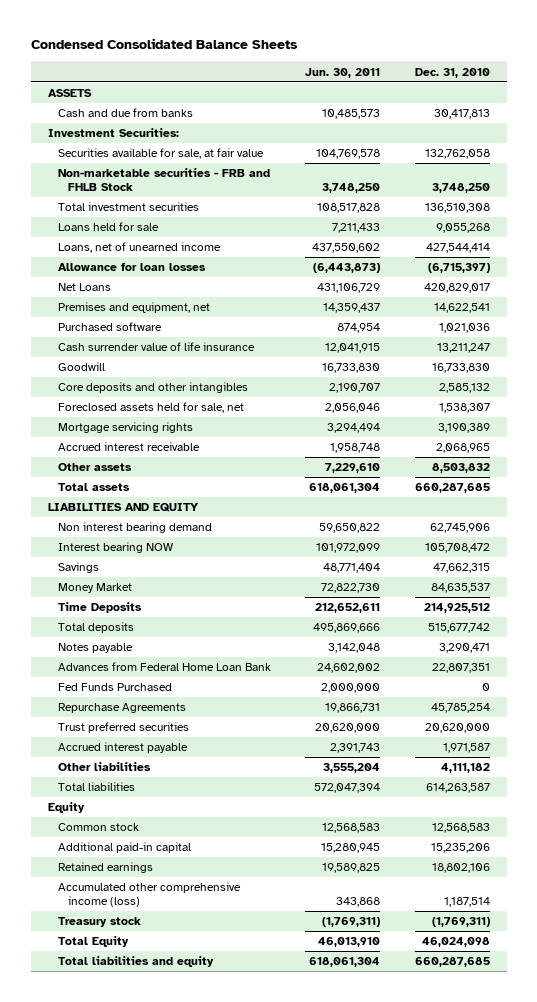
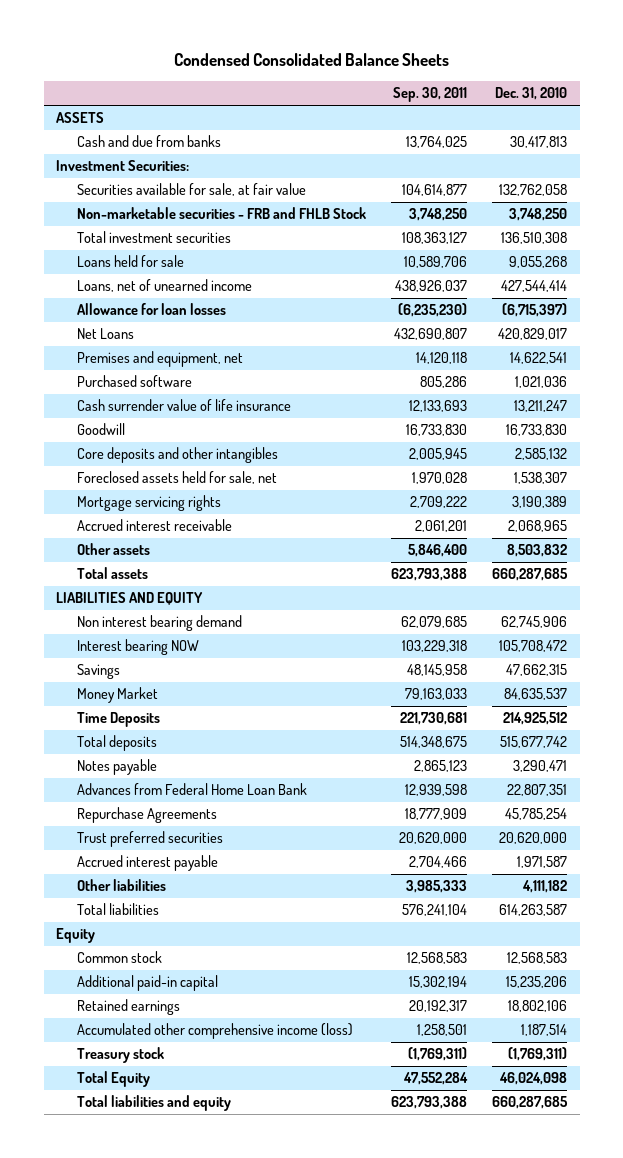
- | Jun. 30, 2011 | Dec. 31, 2010
+ | Sep. 30, 2011 | Dec. 31, 2010
- Fed Funds Purchased | 2,000,000 | 0

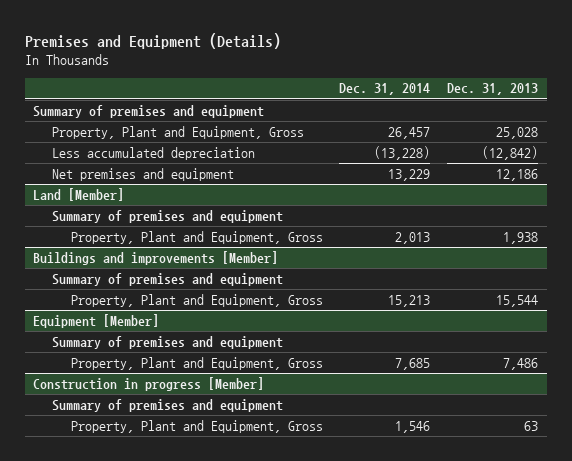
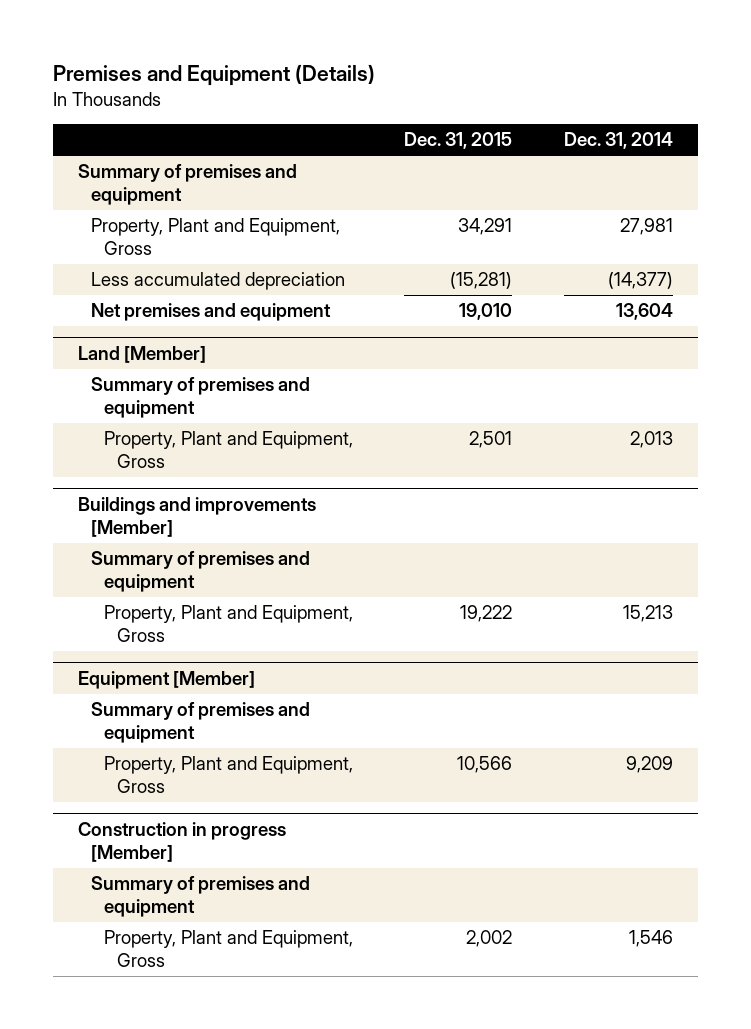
- | Dec. 31, 2014 | Dec. 31, 2013
+ | Dec. 31, 2015 | Dec. 31, 2014
- Property, Plant and Equipment, Gross | 26,457 | 25,028
- Less accumulated depreciation | (13,228) | (12,842)
- Net premises and equipment | 13,229 | 12,186
+ Property, Plant and Equipment, Gross | 34,291 | 27,981
+ Less accumulated depreciation | (15,281) | (14,377)
+ Net premises and equipment | 19,010 | 13,604
@ Equipment [Member]
- Property, Plant and Equipment, Gross | 7,685 | 7,486
+ Property, Plant and Equipment, Gross | 10,566 | 9,209

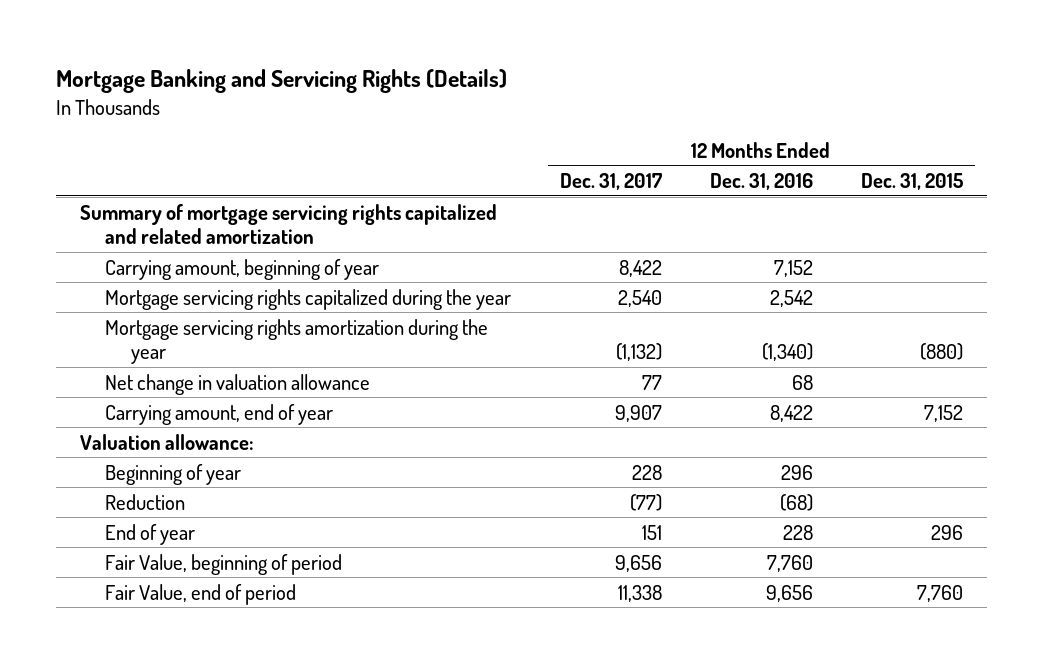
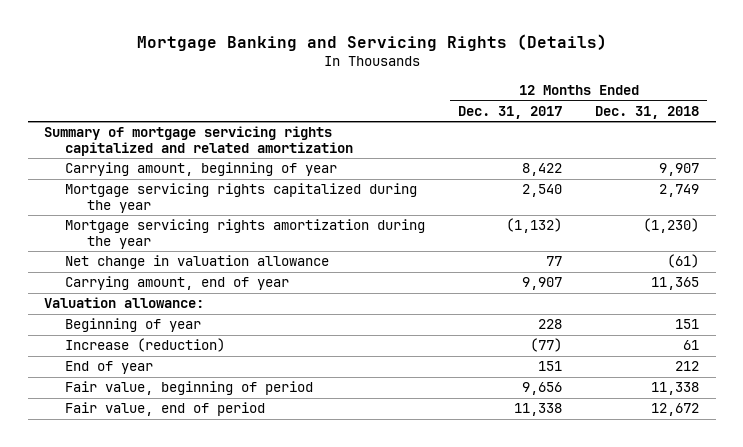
- | 12 Months Ended Dec. 31, 2017 | 12 Months Ended Dec. 31, 2016 | 12 Months Ended Dec. 31, 2015
+ | 12 Months Ended Dec. 31, 2017 | 12 Months Ended Dec. 31, 2018
- Reduction | (77) | (68) |
+ Increase (reduction) | (77) | 61
- Fair Value, beginning of period | 9,656 | 7,760 |
- Fair Value, end of period | 11,338 | 9,656 | 7,760
+ Fair value, beginning of period | 9,656 | 11,338
+ Fair value, end of period | 11,338 | 12,672

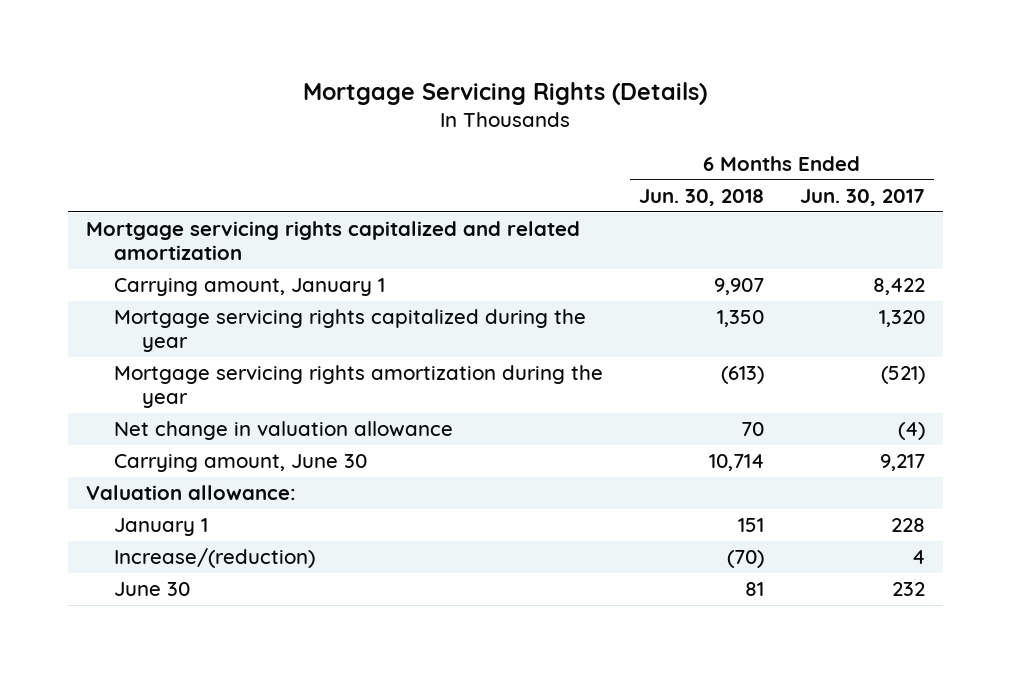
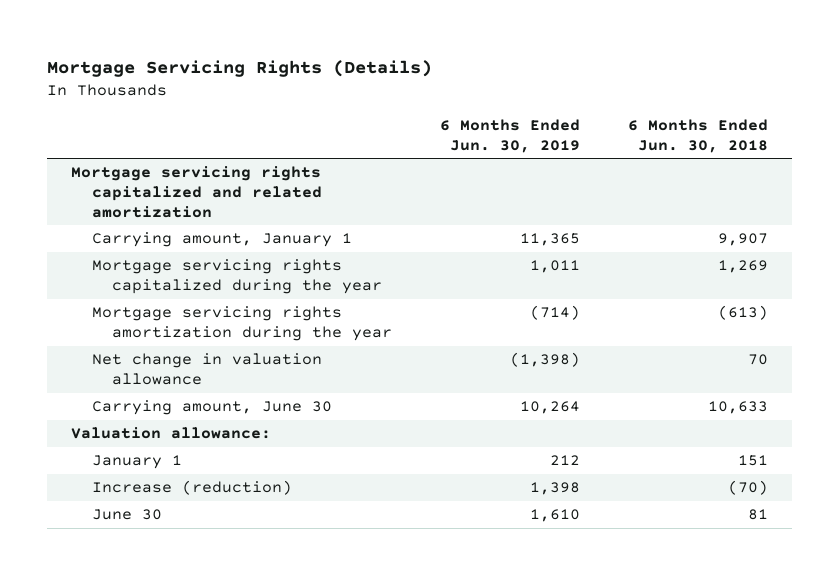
- | 6 Months Ended Jun. 30, 2018 | 6 Months Ended Jun. 30, 2017
+ | 6 Months Ended Jun. 30, 2019 | 6 Months Ended Jun. 30, 2018
- Mortgage servicing rights capitalized during the year | 1,350 | 1,320
+ Mortgage servicing rights capitalized during the year | 1,011 | 1,269
- Carrying amount, June 30 | 10,714 | 9,217
+ Carrying amount, June 30 | 10,264 | 10,633
- Increase/(reduction) | (70) | 4
+ Increase (reduction) | 1,398 | (70)

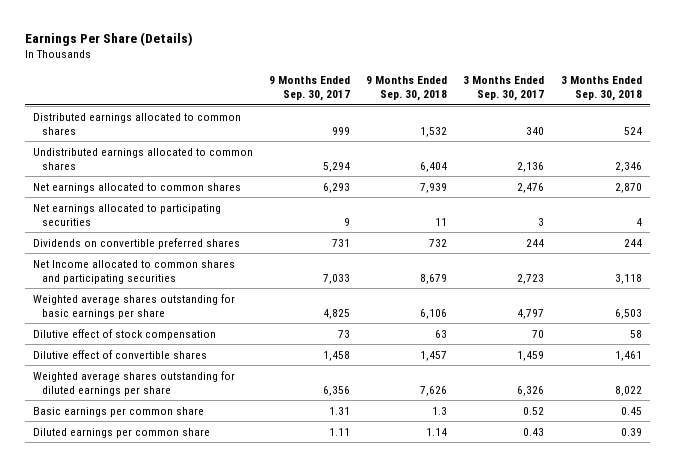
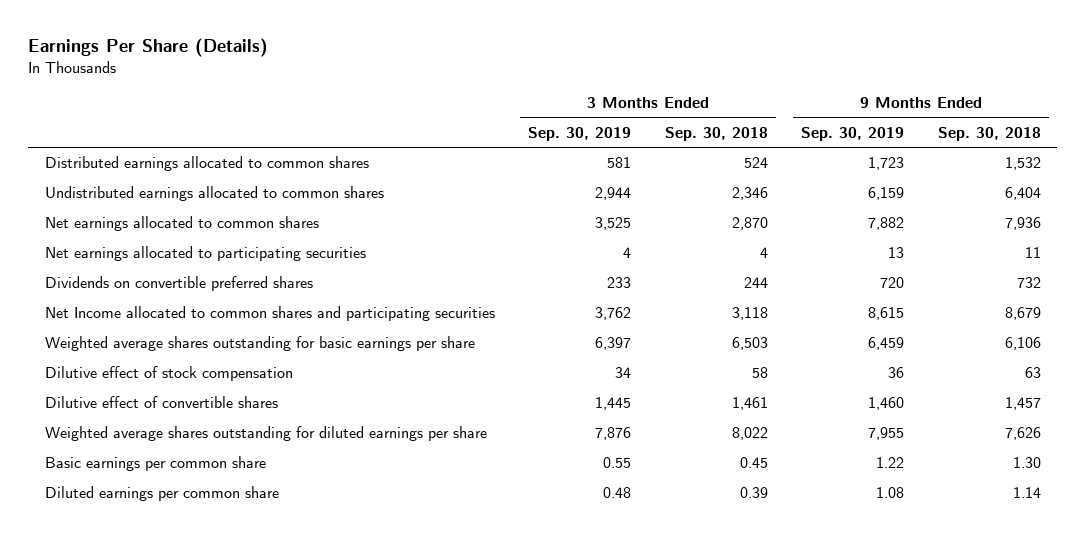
- | 9 Months Ended Sep. 30, 2017 | 9 Months Ended Sep. 30, 2018 | 3 Months Ended Sep. 30, 2017 | 3 Months Ended Sep. 30, 2018
+ | 3 Months Ended Sep. 30, 2019 | 3 Months Ended Sep. 30, 2018 | 9 Months Ended Sep. 30, 2019 | 9 Months Ended Sep. 30, 2018
- Net earnings allocated to common shares | 6,293 | 7,939 | 2,476 | 2,870
+ Net earnings allocated to common shares | 3,525 | 2,870 | 7,882 | 7,936
- Basic earnings per common share | 1.31 | 1.3 | 0.52 | 0.45
+ Basic earnings per common share | 0.55 | 0.45 | 1.22 | 1.30

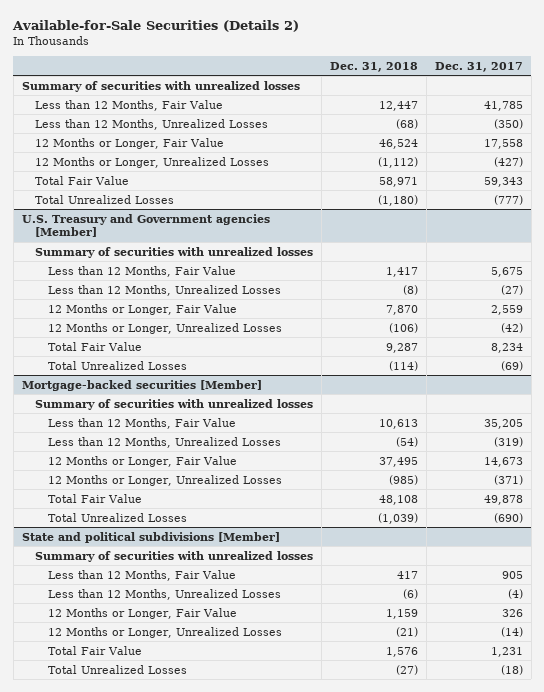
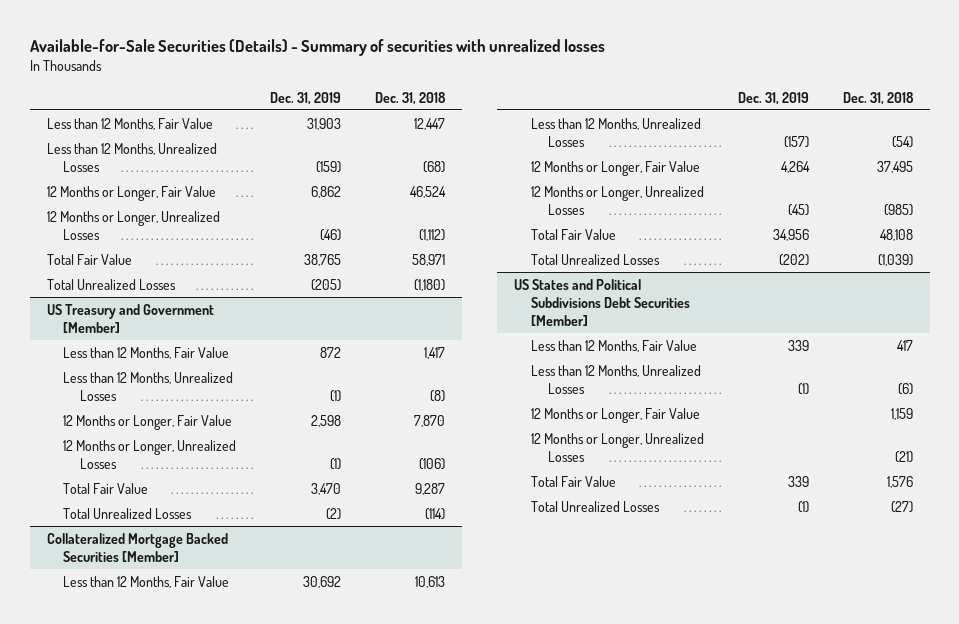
- Available-for-Sale Securities (Details 2)
+ Available-for-Sale Securities (Details) - Summary of securities with unrealized losses
- | Dec. 31, 2018 | Dec. 31, 2017
+ | Dec. 31, 2019 | Dec. 31, 2018
- Summary of securities with unrealized losses
- U.S. Treasury and Government agencies [Member]
- Summary of securities with unrealized losses
+ US Treasury and Government [Member]
- Mortgage-backed securities [Member]
- Summary of securities with unrealized losses
+ Collateralized Mortgage Backed Securities [Member]
- State and political subdivisions [Member]
- Summary of securities with unrealized losses
+ US States and Political Subdivisions Debt Securities [Member]

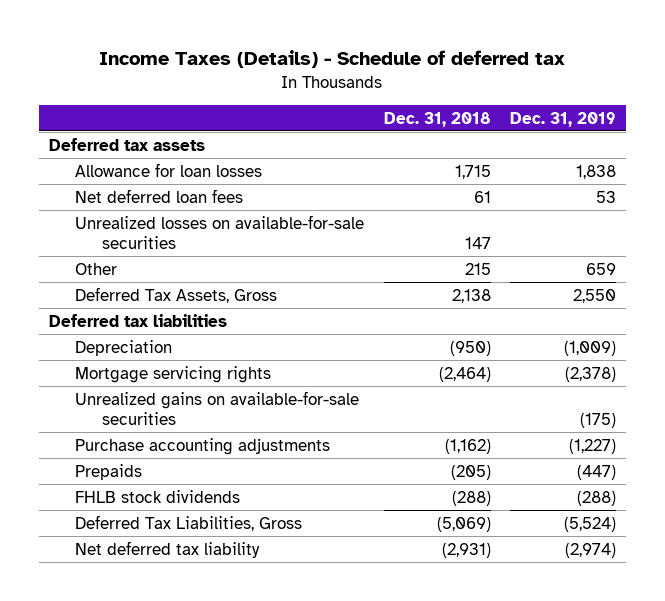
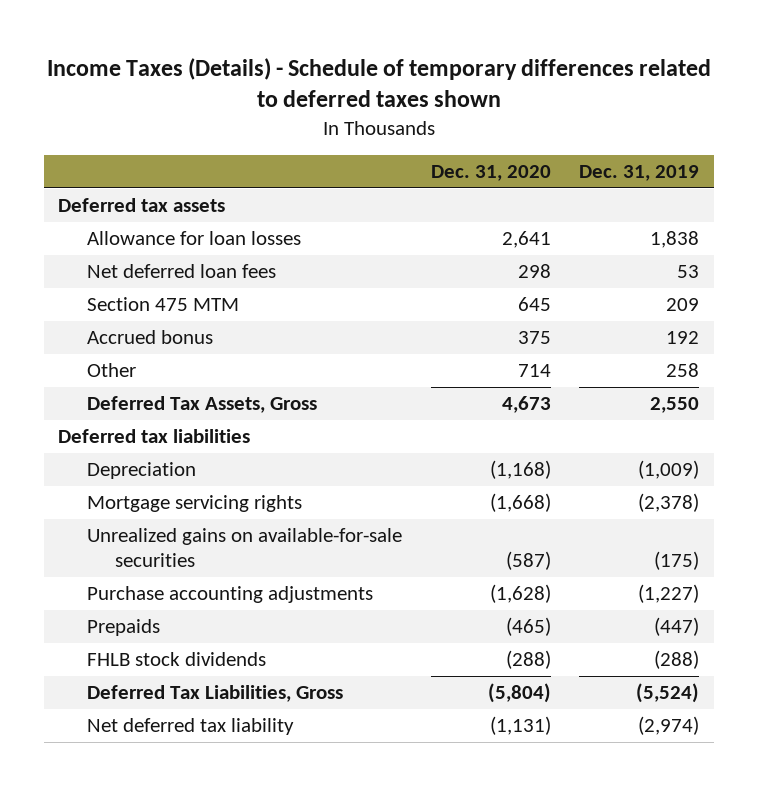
- Income Taxes (Details) - Schedule of deferred tax
+ Income Taxes (Details) - Schedule of temporary differences related to deferred taxes shown
- | Dec. 31, 2018 | Dec. 31, 2019
+ | Dec. 31, 2020 | Dec. 31, 2019
- Unrealized losses on available-for-sale securities | 147 |
- Other | 215 | 659
+ Section 475 MTM | 645 | 209
+ Accrued bonus | 375 | 192
+ Other | 714 | 258

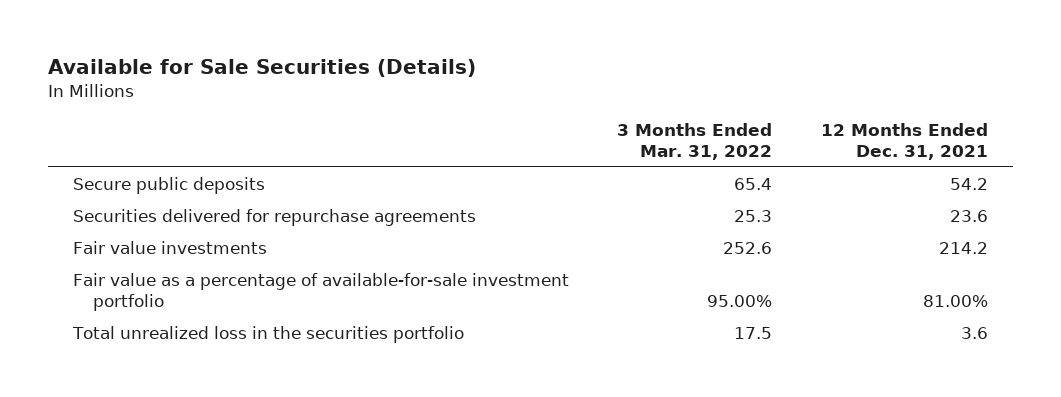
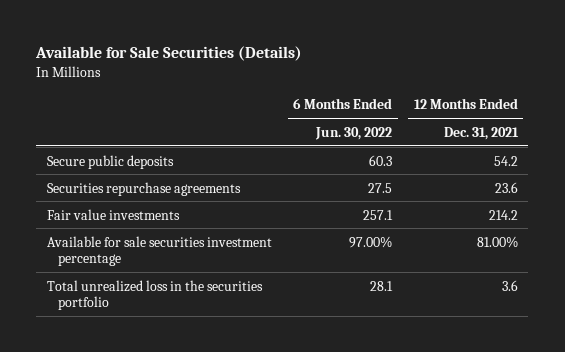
- | 3 Months Ended Mar. 31, 2022 | 12 Months Ended Dec. 31, 2021
+ | 6 Months Ended Jun. 30, 2022 | 12 Months Ended Dec. 31, 2021
- Securities delivered for repurchase agreements | 25.3 | 23.6
+ Securities repurchase agreements | 27.5 | 23.6
- Fair value as a percentage of available-for-sale investment portfolio | 95.00% | 81.00%
+ Available for sale securities investment percentage | 97.00% | 81.00%

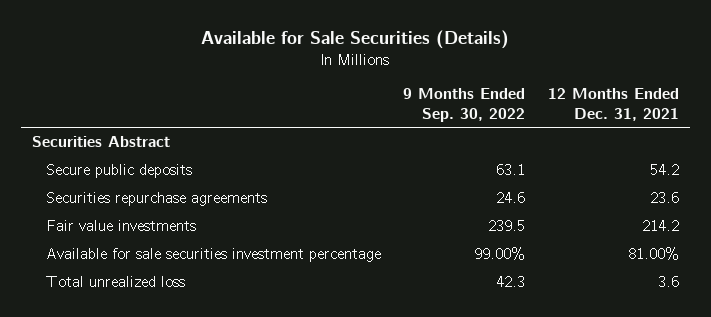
- | 6 Months Ended Jun. 30, 2022 | 12 Months Ended Dec. 31, 2021
+ | 9 Months Ended Sep. 30, 2022 | 12 Months Ended Dec. 31, 2021
+ Securities Abstract
- Total unrealized loss in the securities portfolio | 28.1 | 3.6
+ Total unrealized loss | 42.3 | 3.6

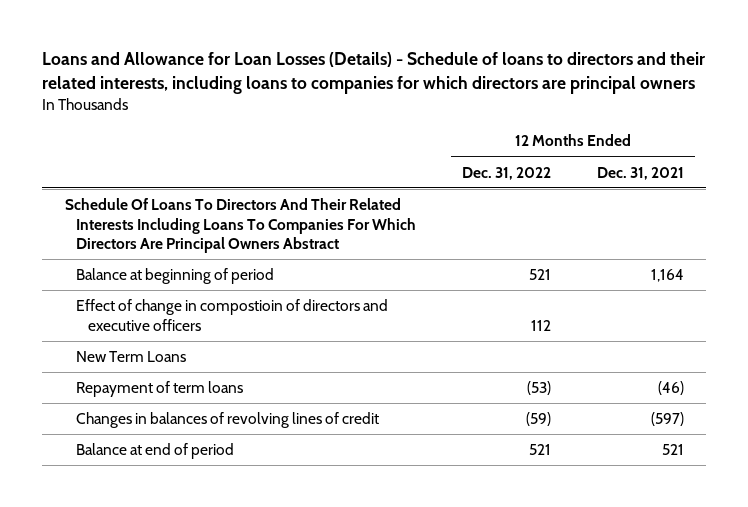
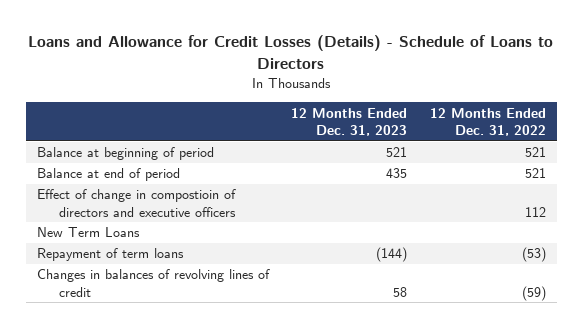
- Loans and Allowance for Loan Losses (Details) - Schedule of loans to directors and their related interests, including loans to companies for which directors are principal owners
+ Loans and Allowance for Credit Losses (Details) - Schedule of Loans to Directors
- | 12 Months Ended Dec. 31, 2022 | 12 Months Ended Dec. 31, 2021
+ | 12 Months Ended Dec. 31, 2023 | 12 Months Ended Dec. 31, 2022
- Schedule Of Loans To Directors And Their Related Interests Including Loans To Companies For Which Directors Are Principal Owners Abstract
moved up: Balance at end of period | 435 | 521

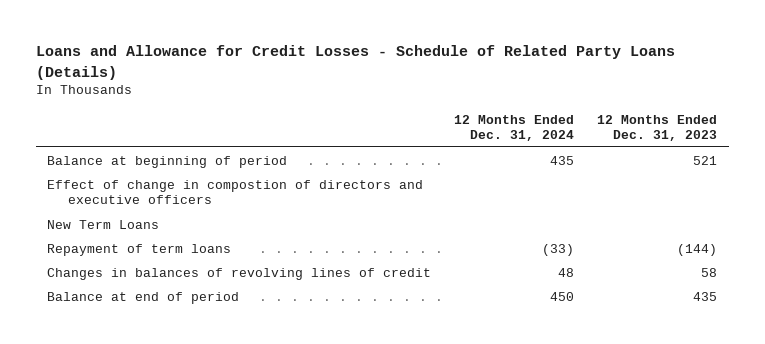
- Loans and Allowance for Credit Losses (Details) - Schedule of Loans to Directors
+ Loans and Allowance for Credit Losses - Schedule of Related Party Loans (Details)
- | 12 Months Ended Dec. 31, 2023 | 12 Months Ended Dec. 31, 2022
+ | 12 Months Ended Dec. 31, 2024 | 12 Months Ended Dec. 31, 2023
- Effect of change in compostioin of directors and executive officers | | 112
+ Effect of change in compostion of directors and executive officers
moved down: Balance at end of period | 450 | 435

